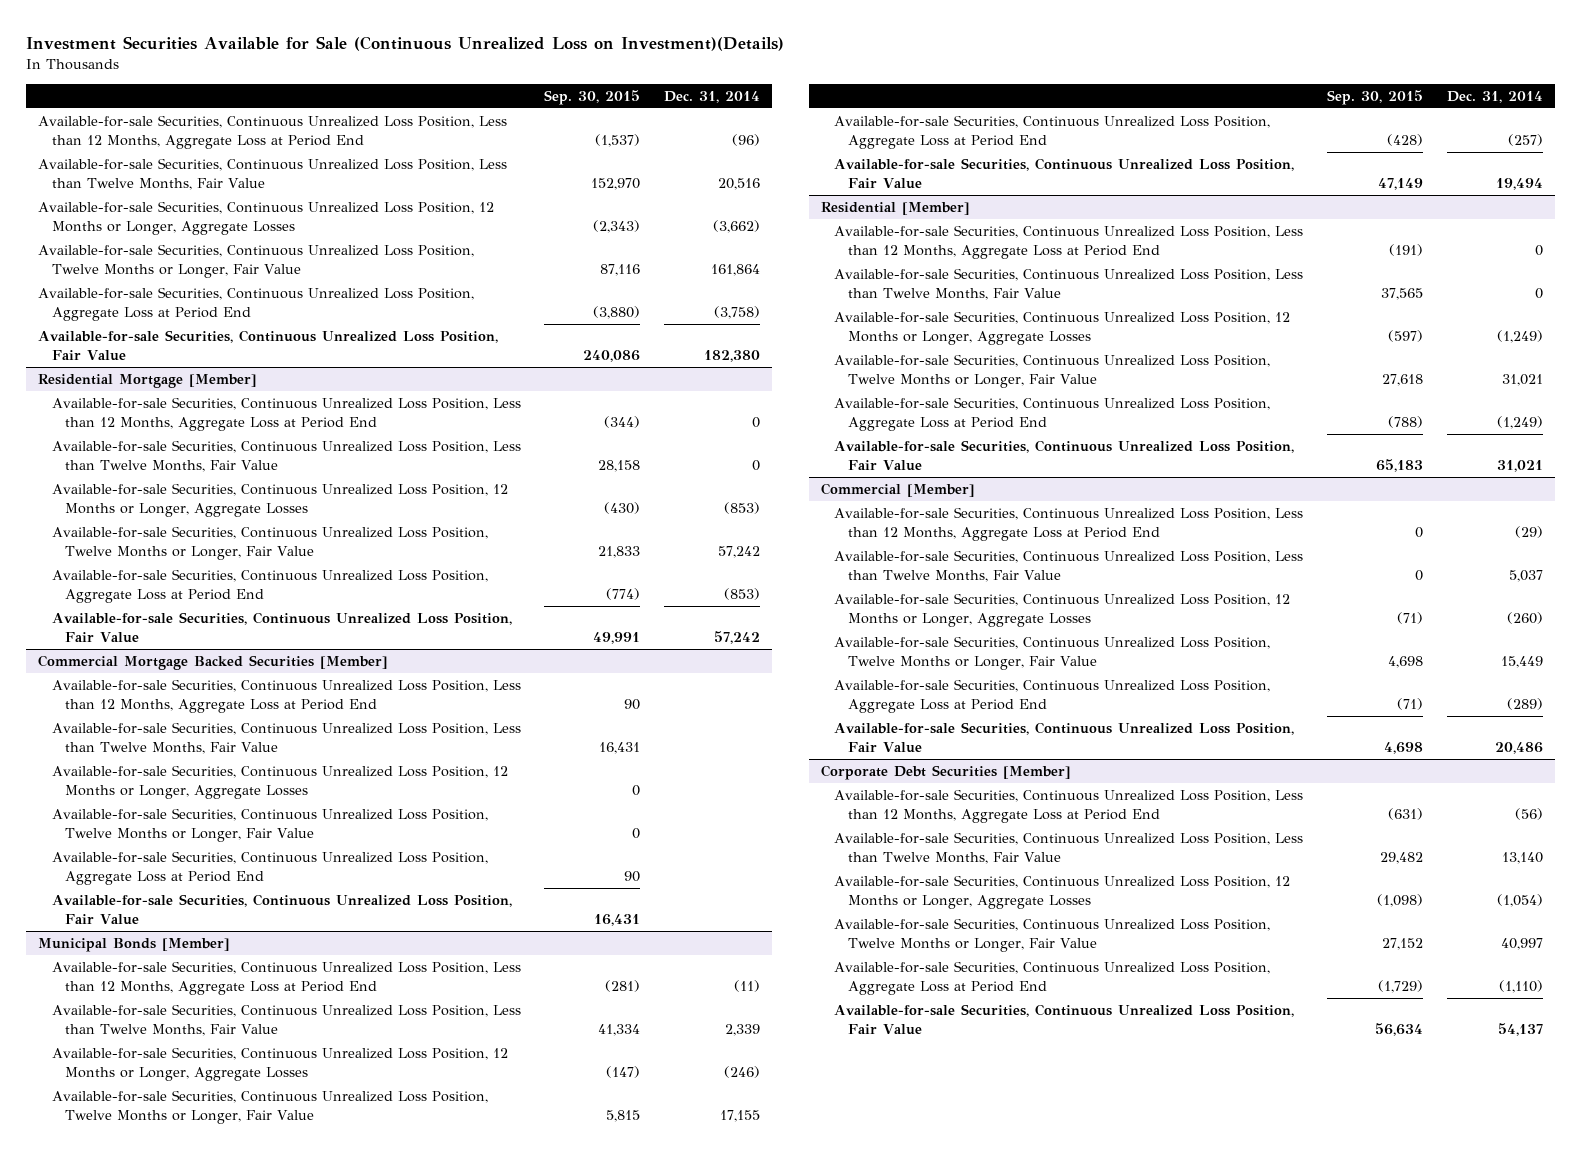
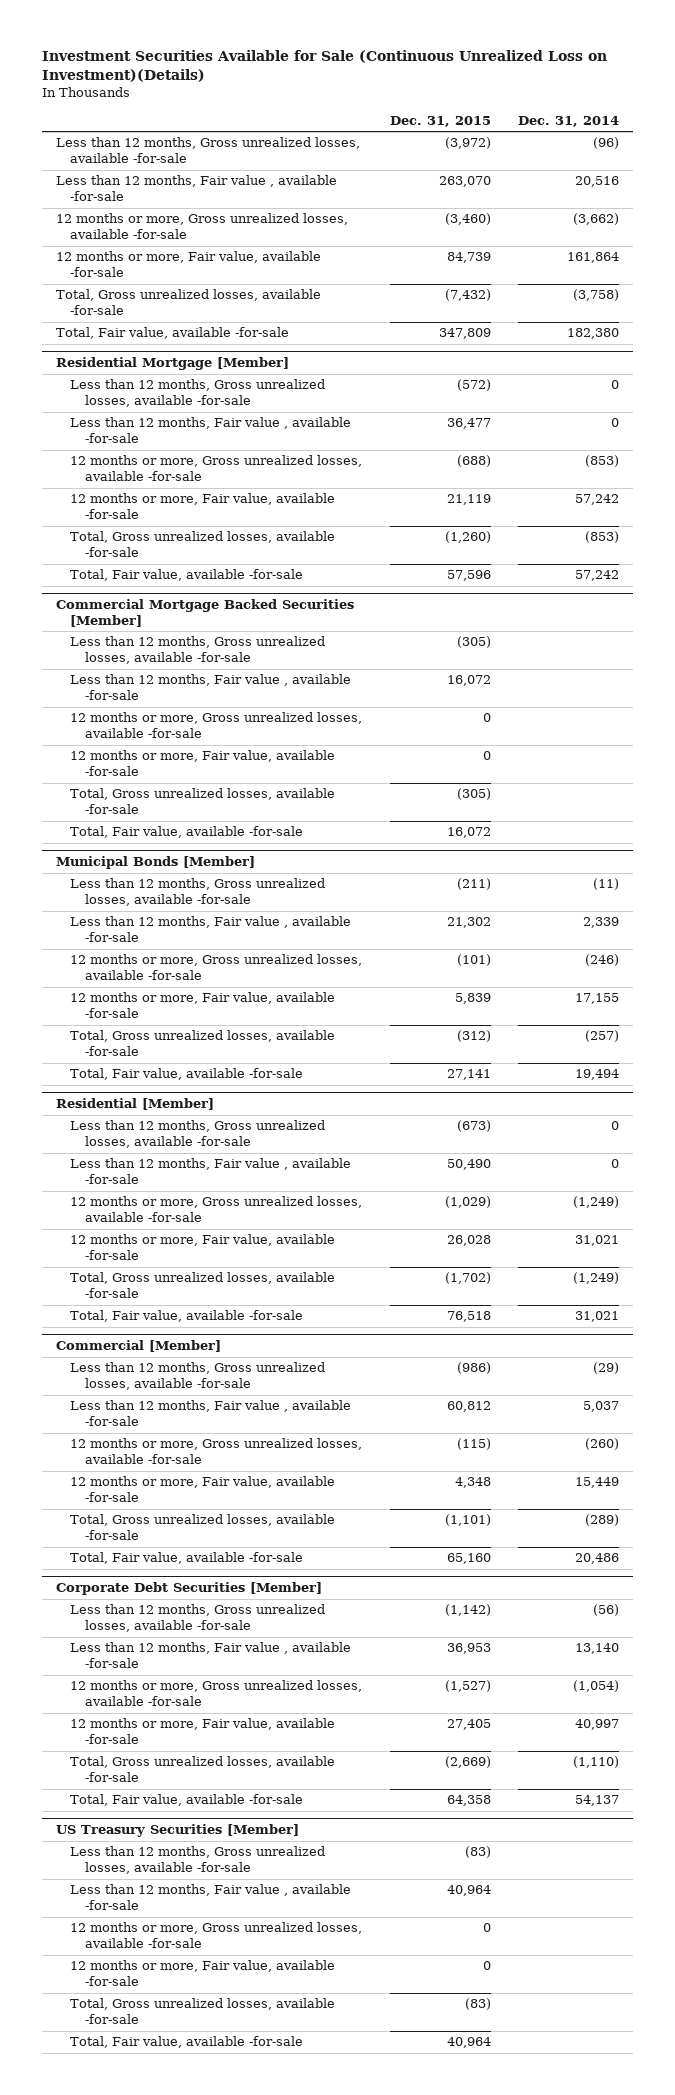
- | Sep. 30, 2015 | Dec. 31, 2014
+ | Dec. 31, 2015 | Dec. 31, 2014
- Available-for-sale Securities, Continuous Unrealized Loss Position, Less than 12 Months, Aggregate Loss at Period End | (1,537) | (96)
- Available-for-sale Securities, Continuous Unrealized Loss Position, Less than Twelve Months, Fair Value | 152,970 | 20,516
- Available-for-sale Securities, Continuous Unrealized Loss Position, 12 Months or Longer, Aggregate Losses | (2,343) | (3,662)
- Available-for-sale Securities, Continuous Unrealized Loss Position, Twelve Months or Longer, Fair Value | 87,116 | 161,864
- Available-for-sale Securities, Continuous Unrealized Loss Position, Aggregate Loss at Period End | (3,880) | (3,758)
- Available-for-sale Securities, Continuous Unrealized Loss Position, Fair Value | 240,086 | 182,380
+ Less than 12 months, Gross unrealized losses, available -for-sale | (3,972) | (96)
+ Less than 12 months, Fair value , available -for-sale | 263,070 | 20,516
+ 12 months or more, Gross unrealized losses, available -for-sale | (3,460) | (3,662)
+ 12 months or more, Fair value, available -for-sale | 84,739 | 161,864
+ Total, Gross unrealized losses, available -for-sale | (7,432) | (3,758)
+ Total, Fair value, available -for-sale | 347,809 | 182,380
@ Residential Mortgage [Member]
- Available-for-sale Securities, Continuous Unrealized Loss Position, Less than 12 Months, Aggregate Loss at Period End | (344) | 0
- Available-for-sale Securities, Continuous Unrealized Loss Position, Less than Twelve Months, Fair Value | 28,158 | 0
- Available-for-sale Securities, Continuous Unrealized Loss Position, 12 Months or Longer, Aggregate Losses | (430) | (853)
- Available-for-sale Securities, Continuous Unrealized Loss Position, Twelve Months or Longer, Fair Value | 21,833 | 57,242
- Available-for-sale Securities, Continuous Unrealized Loss Position, Aggregate Loss at Period End | (774) | (853)
- Available-for-sale Securities, Continuous Unrealized Loss Position, Fair Value | 49,991 | 57,242
+ Less than 12 months, Gross unrealized losses, available -for-sale | (572) | 0
+ Less than 12 months, Fair value , available -for-sale | 36,477 | 0
+ 12 months or more, Gross unrealized losses, available -for-sale | (688) | (853)
+ 12 months or more, Fair value, available -for-sale | 21,119 | 57,242
+ Total, Gross unrealized losses, available -for-sale | (1,260) | (853)
+ Total, Fair value, available -for-sale | 57,596 | 57,242
@ Commercial Mortgage Backed Securities [Member]
- Available-for-sale Securities, Continuous Unrealized Loss Position, Less than 12 Months, Aggregate Loss at Period End | 90 |
- Available-for-sale Securities, Continuous Unrealized Loss Position, Less than Twelve Months, Fair Value | 16,431 |
- Available-for-sale Securities, Continuous Unrealized Loss Position, 12 Months or Longer, Aggregate Losses | 0 |
- Available-for-sale Securities, Continuous Unrealized Loss Position, Twelve Months or Longer, Fair Value | 0 |
- Available-for-sale Securities, Continuous Unrealized Loss Position, Aggregate Loss at Period End | 90 |
- Available-for-sale Securities, Continuous Unrealized Loss Position, Fair Value | 16,431 |
+ Less than 12 months, Gross unrealized losses, available -for-sale | (305) |
+ Less than 12 months, Fair value , available -for-sale | 16,072 |
+ 12 months or more, Gross unrealized losses, available -for-sale | 0 |
+ 12 months or more, Fair value, available -for-sale | 0 |
+ Total, Gross unrealized losses, available -for-sale | (305) |
+ Total, Fair value, available -for-sale | 16,072 |
@ Municipal Bonds [Member]
- Available-for-sale Securities, Continuous Unrealized Loss Position, Less than 12 Months, Aggregate Loss at Period End | (281) | (11)
- Available-for-sale Securities, Continuous Unrealized Loss Position, Less than Twelve Months, Fair Value | 41,334 | 2,339
- Available-for-sale Securities, Continuous Unrealized Loss Position, 12 Months or Longer, Aggregate Losses | (147) | (246)
- Available-for-sale Securities, Continuous Unrealized Loss Position, Twelve Months or Longer, Fair Value | 5,815 | 17,155
- Available-for-sale Securities, Continuous Unrealized Loss Position, Aggregate Loss at Period End | (428) | (257)
- Available-for-sale Securities, Continuous Unrealized Loss Position, Fair Value | 47,149 | 19,494
+ Less than 12 months, Gross unrealized losses, available -for-sale | (211) | (11)
+ Less than 12 months, Fair value , available -for-sale | 21,302 | 2,339
+ 12 months or more, Gross unrealized losses, available -for-sale | (101) | (246)
+ 12 months or more, Fair value, available -for-sale | 5,839 | 17,155
+ Total, Gross unrealized losses, available -for-sale | (312) | (257)
+ Total, Fair value, available -for-sale | 27,141 | 19,494
@ Residential [Member]
- Available-for-sale Securities, Continuous Unrealized Loss Position, Less than 12 Months, Aggregate Loss at Period End | (191) | 0
- Available-for-sale Securities, Continuous Unrealized Loss Position, Less than Twelve Months, Fair Value | 37,565 | 0
- Available-for-sale Securities, Continuous Unrealized Loss Position, 12 Months or Longer, Aggregate Losses | (597) | (1,249)
- Available-for-sale Securities, Continuous Unrealized Loss Position, Twelve Months or Longer, Fair Value | 27,618 | 31,021
- Available-for-sale Securities, Continuous Unrealized Loss Position, Aggregate Loss at Period End | (788) | (1,249)
- Available-for-sale Securities, Continuous Unrealized Loss Position, Fair Value | 65,183 | 31,021
+ Less than 12 months, Gross unrealized losses, available -for-sale | (673) | 0
+ Less than 12 months, Fair value , available -for-sale | 50,490 | 0
+ 12 months or more, Gross unrealized losses, available -for-sale | (1,029) | (1,249)
+ 12 months or more, Fair value, available -for-sale | 26,028 | 31,021
+ Total, Gross unrealized losses, available -for-sale | (1,702) | (1,249)
+ Total, Fair value, available -for-sale | 76,518 | 31,021
@ Commercial [Member]
- Available-for-sale Securities, Continuous Unrealized Loss Position, Less than 12 Months, Aggregate Loss at Period End | 0 | (29)
- Available-for-sale Securities, Continuous Unrealized Loss Position, Less than Twelve Months, Fair Value | 0 | 5,037
- Available-for-sale Securities, Continuous Unrealized Loss Position, 12 Months or Longer, Aggregate Losses | (71) | (260)
- Available-for-sale Securities, Continuous Unrealized Loss Position, Twelve Months or Longer, Fair Value | 4,698 | 15,449
- Available-for-sale Securities, Continuous Unrealized Loss Position, Aggregate Loss at Period End | (71) | (289)
- Available-for-sale Securities, Continuous Unrealized Loss Position, Fair Value | 4,698 | 20,486
+ Less than 12 months, Gross unrealized losses, available -for-sale | (986) | (29)
+ Less than 12 months, Fair value , available -for-sale | 60,812 | 5,037
+ 12 months or more, Gross unrealized losses, available -for-sale | (115) | (260)
+ 12 months or more, Fair value, available -for-sale | 4,348 | 15,449
+ Total, Gross unrealized losses, available -for-sale | (1,101) | (289)
+ Total, Fair value, available -for-sale | 65,160 | 20,486
@ Corporate Debt Securities [Member]
- Available-for-sale Securities, Continuous Unrealized Loss Position, Less than 12 Months, Aggregate Loss at Period End | (631) | (56)
- Available-for-sale Securities, Continuous Unrealized Loss Position, Less than Twelve Months, Fair Value | 29,482 | 13,140
- Available-for-sale Securities, Continuous Unrealized Loss Position, 12 Months or Longer, Aggregate Losses | (1,098) | (1,054)
- Available-for-sale Securities, Continuous Unrealized Loss Position, Twelve Months or Longer, Fair Value | 27,152 | 40,997
- Available-for-sale Securities, Continuous Unrealized Loss Position, Aggregate Loss at Period End | (1,729) | (1,110)
- Available-for-sale Securities, Continuous Unrealized Loss Position, Fair Value | 56,634 | 54,137
+ Less than 12 months, Gross unrealized losses, available -for-sale | (1,142) | (56)
+ Less than 12 months, Fair value , available -for-sale | 36,953 | 13,140
+ 12 months or more, Gross unrealized losses, available -for-sale | (1,527) | (1,054)
+ 12 months or more, Fair value, available -for-sale | 27,405 | 40,997
+ Total, Gross unrealized losses, available -for-sale | (2,669) | (1,110)
+ Total, Fair value, available -for-sale | 64,358 | 54,137
+ US Treasury Securities [Member]
+ Less than 12 months, Gross unrealized losses, available -for-sale | (83) |
+ Less than 12 months, Fair value , available -for-sale | 40,964 |
+ 12 months or more, Gross unrealized losses, available -for-sale | 0 |
+ 12 months or more, Fair value, available -for-sale | 0 |
+ Total, Gross unrealized losses, available -for-sale | (83) |
+ Total, Fair value, available -for-sale | 40,964 |

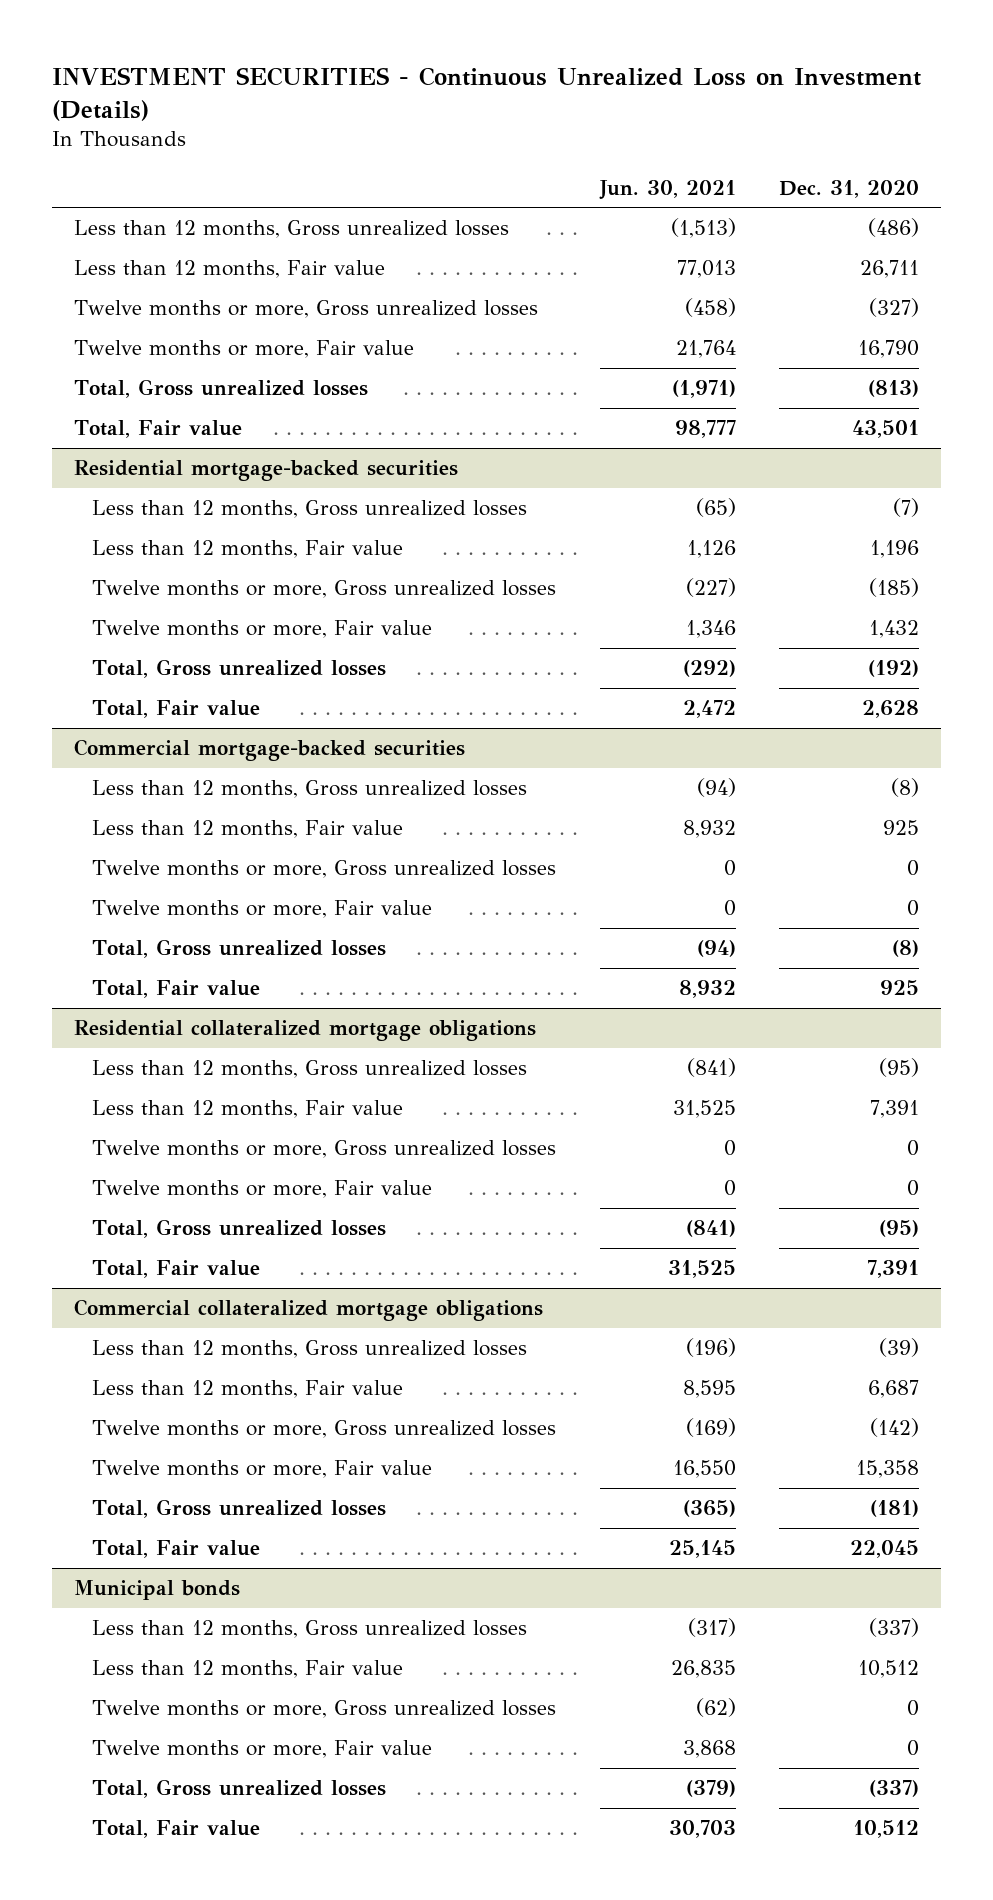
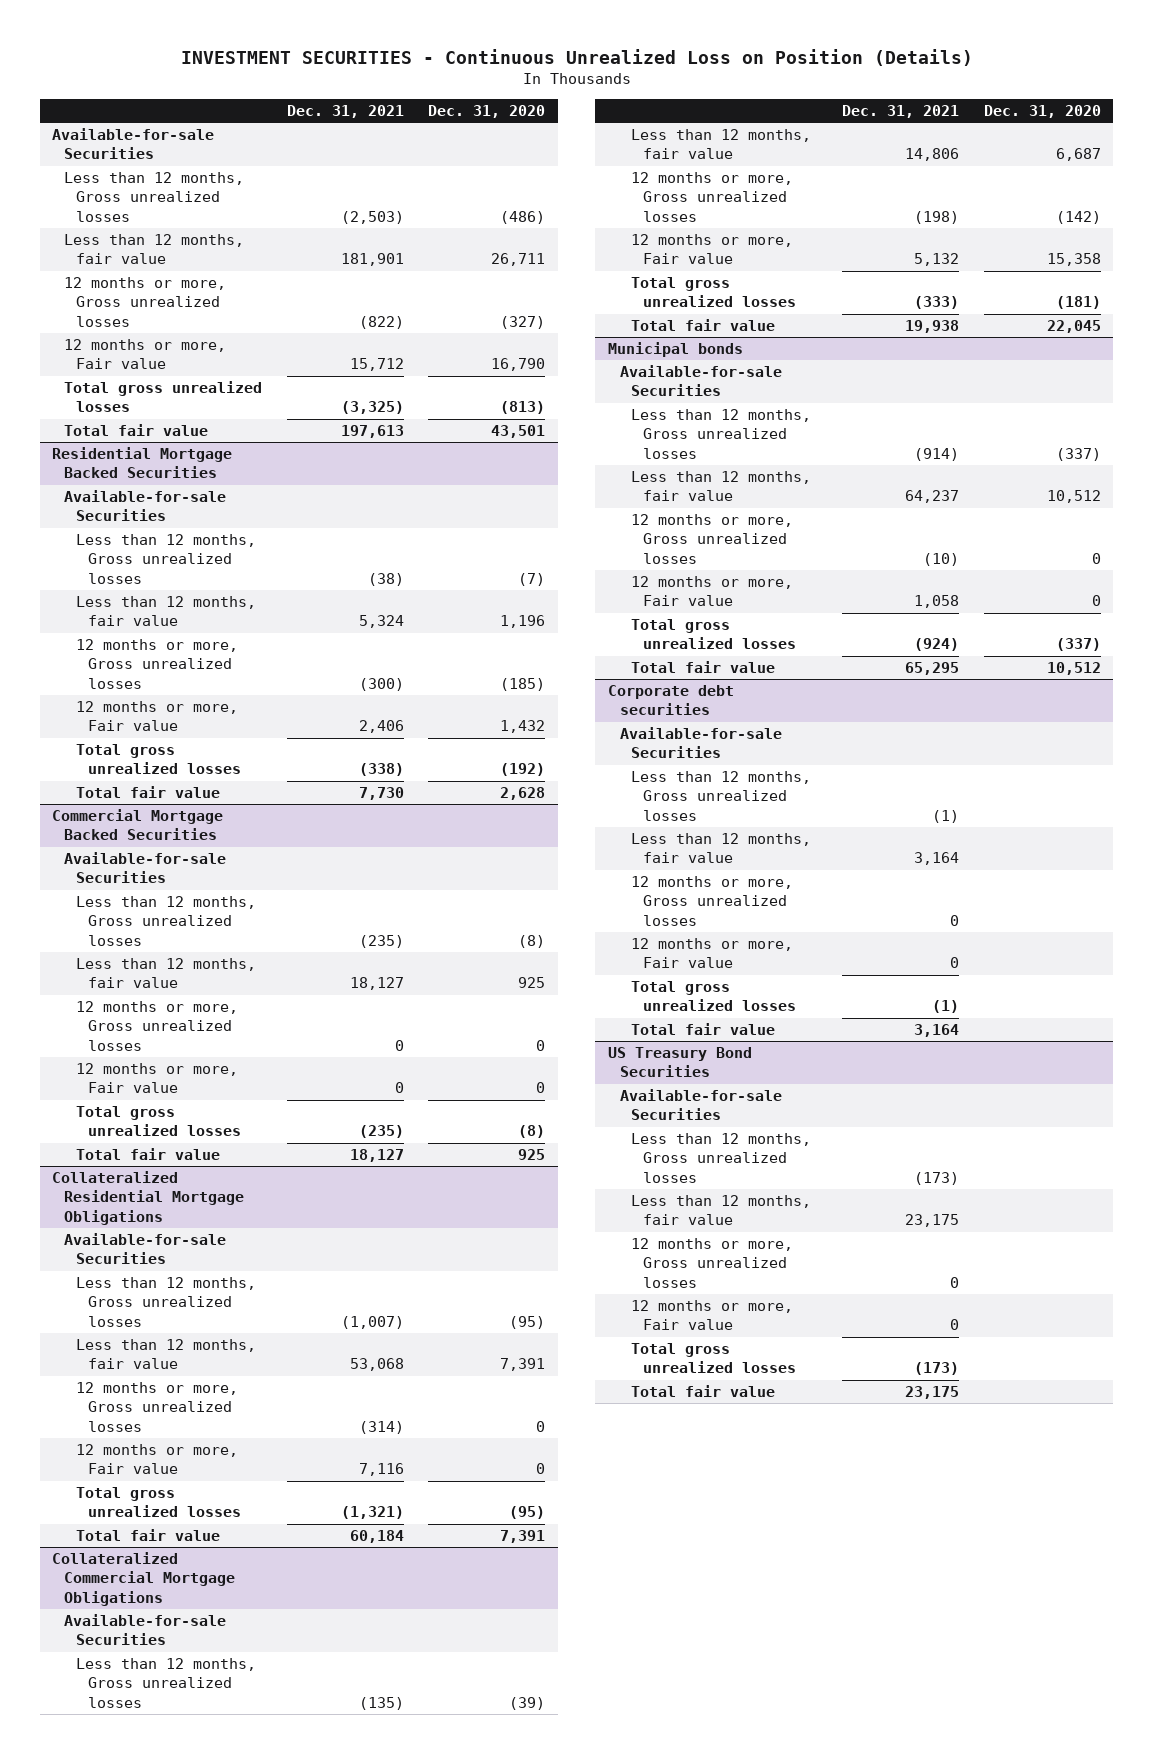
- INVESTMENT SECURITIES - Continuous Unrealized Loss on Investment (Details)
+ INVESTMENT SECURITIES - Continuous Unrealized Loss on Position (Details)
- | Jun. 30, 2021 | Dec. 31, 2020
+ | Dec. 31, 2021 | Dec. 31, 2020
+ Available-for-sale Securities
- Less than 12 months, Fair value | 77,013 | 26,711
- Twelve months or more, Gross unrealized losses | (458) | (327)
- Twelve months or more, Fair value | 21,764 | 16,790
- Total, Gross unrealized losses | (1,971) | (813)
- Total, Fair value | 98,777 | 43,501
- Residential mortgage-backed securities
+ Less than 12 months, fair value | 181,901 | 26,711
+ 12 months or more, Gross unrealized losses | (822) | (327)
+ 12 months or more, Fair value | 15,712 | 16,790
+ Total gross unrealized losses | (3,325) | (813)
+ Total fair value | 197,613 | 43,501
+ Residential Mortgage Backed Securities
+ Available-for-sale Securities
- Less than 12 months, Fair value | 1,126 | 1,196
- Twelve months or more, Gross unrealized losses | (227) | (185)
- Twelve months or more, Fair value | 1,346 | 1,432
- Total, Gross unrealized losses | (292) | (192)
- Total, Fair value | 2,472 | 2,628
- Commercial mortgage-backed securities
+ Less than 12 months, fair value | 5,324 | 1,196
+ 12 months or more, Gross unrealized losses | (300) | (185)
+ 12 months or more, Fair value | 2,406 | 1,432
+ Total gross unrealized losses | (338) | (192)
+ Total fair value | 7,730 | 2,628
+ Commercial Mortgage Backed Securities
+ Available-for-sale Securities
- Less than 12 months, Fair value | 8,932 | 925
- Twelve months or more, Gross unrealized losses | 0 | 0
- Twelve months or more, Fair value | 0 | 0
- Total, Gross unrealized losses | (94) | (8)
- Total, Fair value | 8,932 | 925
- Residential collateralized mortgage obligations
+ Less than 12 months, fair value | 18,127 | 925
+ 12 months or more, Gross unrealized losses | 0 | 0
+ 12 months or more, Fair value | 0 | 0
+ Total gross unrealized losses | (235) | (8)
+ Total fair value | 18,127 | 925
+ Collateralized Residential Mortgage Obligations
+ Available-for-sale Securities
- Less than 12 months, Fair value | 31,525 | 7,391
- Twelve months or more, Gross unrealized losses | 0 | 0
- Twelve months or more, Fair value | 0 | 0
- Total, Gross unrealized losses | (841) | (95)
- Total, Fair value | 31,525 | 7,391
- Commercial collateralized mortgage obligations
+ Less than 12 months, fair value | 53,068 | 7,391
+ 12 months or more, Gross unrealized losses | (314) | 0
+ 12 months or more, Fair value | 7,116 | 0
+ Total gross unrealized losses | (1,321) | (95)
+ Total fair value | 60,184 | 7,391
+ Collateralized Commercial Mortgage Obligations
+ Available-for-sale Securities
- Less than 12 months, Fair value | 8,595 | 6,687
- Twelve months or more, Gross unrealized losses | (169) | (142)
- Twelve months or more, Fair value | 16,550 | 15,358
- Total, Gross unrealized losses | (365) | (181)
- Total, Fair value | 25,145 | 22,045
+ Less than 12 months, fair value | 14,806 | 6,687
+ 12 months or more, Gross unrealized losses | (198) | (142)
+ 12 months or more, Fair value | 5,132 | 15,358
+ Total gross unrealized losses | (333) | (181)
+ Total fair value | 19,938 | 22,045
@ Municipal bonds
+ Available-for-sale Securities
- Less than 12 months, Fair value | 26,835 | 10,512
- Twelve months or more, Gross unrealized losses | (62) | 0
- Twelve months or more, Fair value | 3,868 | 0
- Total, Gross unrealized losses | (379) | (337)
- Total, Fair value | 30,703 | 10,512
+ Less than 12 months, fair value | 64,237 | 10,512
+ 12 months or more, Gross unrealized losses | (10) | 0
+ 12 months or more, Fair value | 1,058 | 0
+ Total gross unrealized losses | (924) | (337)
+ Total fair value | 65,295 | 10,512
+ Corporate debt securities
+ Available-for-sale Securities
+ Less than 12 months, Gross unrealized losses | (1) |
+ Less than 12 months, fair value | 3,164 |
+ 12 months or more, Gross unrealized losses | 0 |
+ 12 months or more, Fair value | 0 |
+ Total gross unrealized losses | (1) |
+ Total fair value | 3,164 |
+ US Treasury Bond Securities
+ Available-for-sale Securities
+ Less than 12 months, Gross unrealized losses | (173) |
+ Less than 12 months, fair value | 23,175 |
+ 12 months or more, Gross unrealized losses | 0 |
+ 12 months or more, Fair value | 0 |
+ Total gross unrealized losses | (173) |
+ Total fair value | 23,175 |

